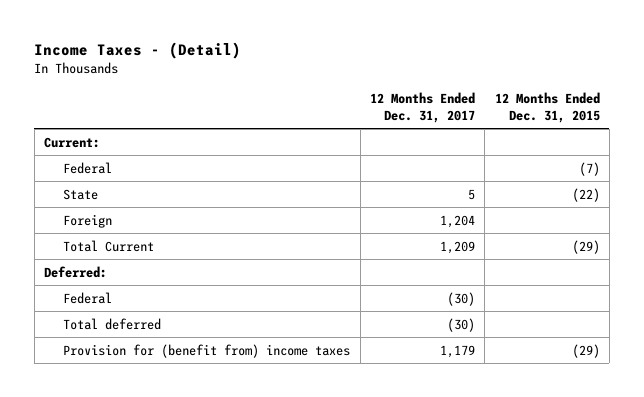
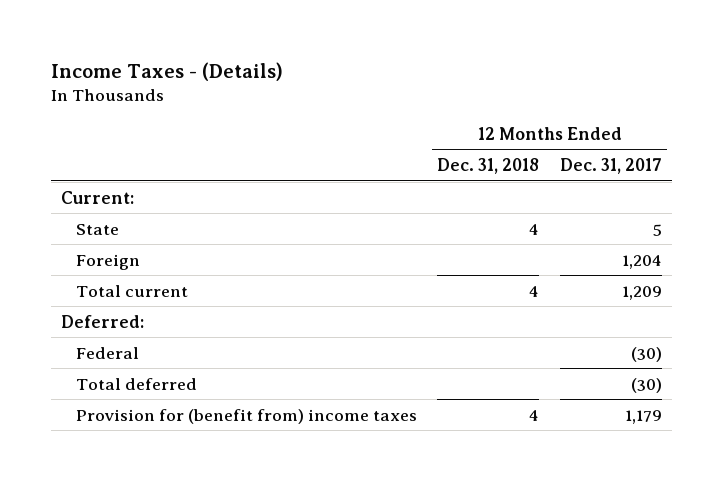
- Income Taxes - (Detail)
+ Income Taxes - (Details)
- | 12 Months Ended Dec. 31, 2017 | 12 Months Ended Dec. 31, 2015
+ | 12 Months Ended Dec. 31, 2018 | 12 Months Ended Dec. 31, 2017
- Federal | | (7)
- Total Current | 1,209 | (29)
+ Total current | 4 | 1,209

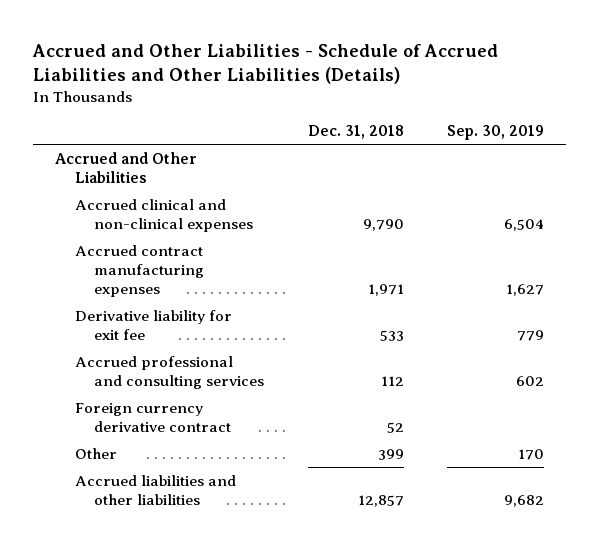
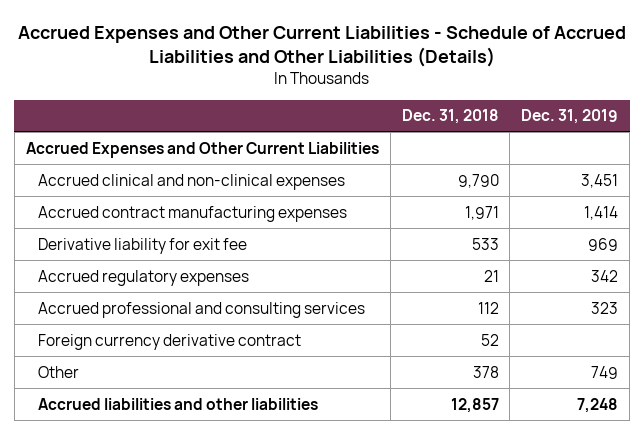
- Accrued and Other Liabilities - Schedule of Accrued Liabilities and Other Liabilities (Details)
+ Accrued Expenses and Other Current Liabilities - Schedule of Accrued Liabilities and Other Liabilities (Details)
- | Dec. 31, 2018 | Sep. 30, 2019
+ | Dec. 31, 2018 | Dec. 31, 2019
- Accrued and Other Liabilities
+ Accrued Expenses and Other Current Liabilities
+ Accrued regulatory expenses | 21 | 342
- Other | 399 | 170
+ Other | 378 | 749

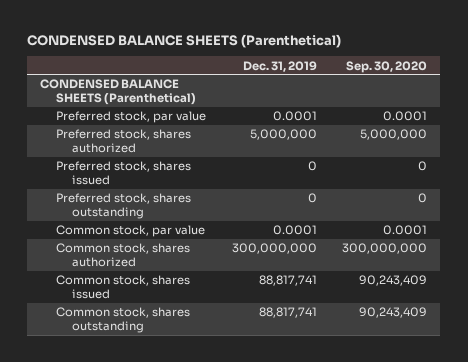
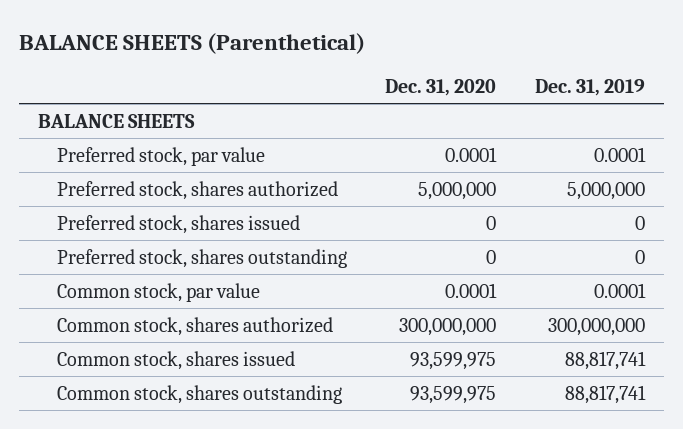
- CONDENSED BALANCE SHEETS (Parenthetical)
+ BALANCE SHEETS (Parenthetical)
- | Dec. 31, 2019 | Sep. 30, 2020
+ | Dec. 31, 2020 | Dec. 31, 2019
- CONDENSED BALANCE SHEETS (Parenthetical)
+ BALANCE SHEETS

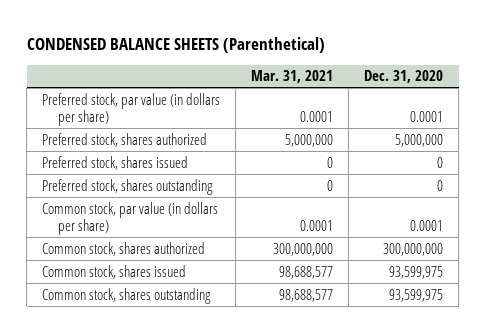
- BALANCE SHEETS (Parenthetical)
+ CONDENSED BALANCE SHEETS (Parenthetical)
- | Dec. 31, 2020 | Dec. 31, 2019
+ | Mar. 31, 2021 | Dec. 31, 2020
- BALANCE SHEETS
- Preferred stock, par value | 0.0001 | 0.0001
+ Preferred stock, par value (in dollars per share) | 0.0001 | 0.0001
- Common stock, par value | 0.0001 | 0.0001
+ Common stock, par value (in dollars per share) | 0.0001 | 0.0001

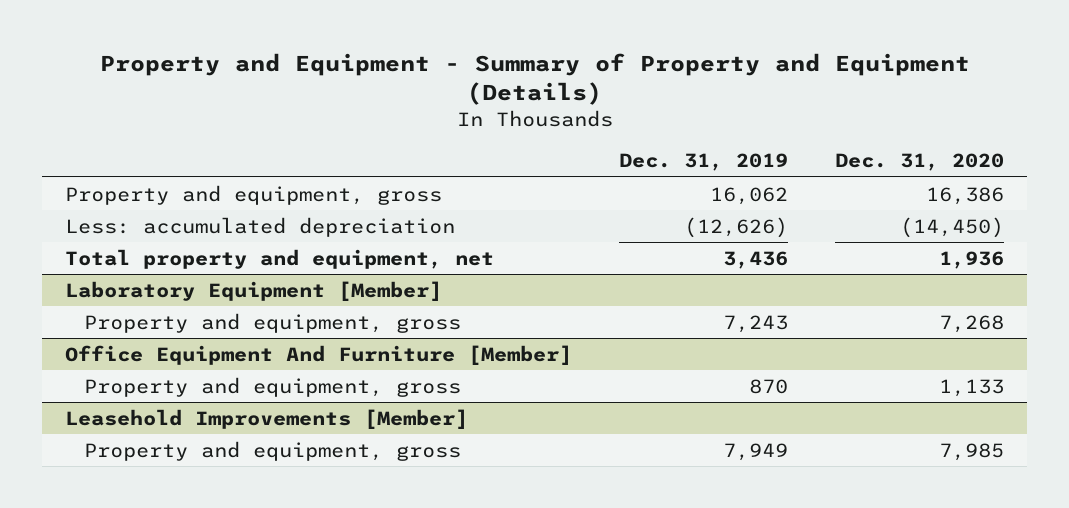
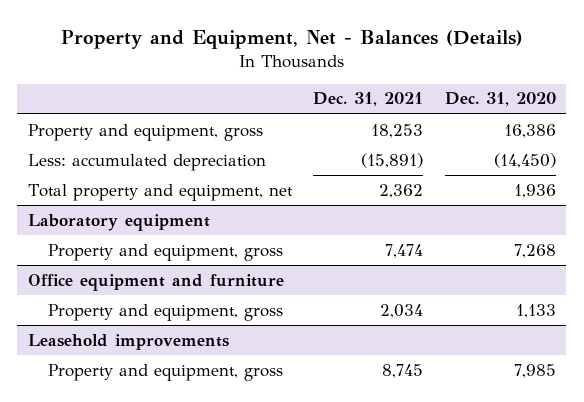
- Property and Equipment - Summary of Property and Equipment (Details)
+ Property and Equipment, Net - Balances (Details)
- | Dec. 31, 2019 | Dec. 31, 2020
+ | Dec. 31, 2021 | Dec. 31, 2020
- Laboratory Equipment [Member]
+ Laboratory equipment
- Office Equipment And Furniture [Member]
+ Office equipment and furniture
- Leasehold Improvements [Member]
+ Leasehold improvements

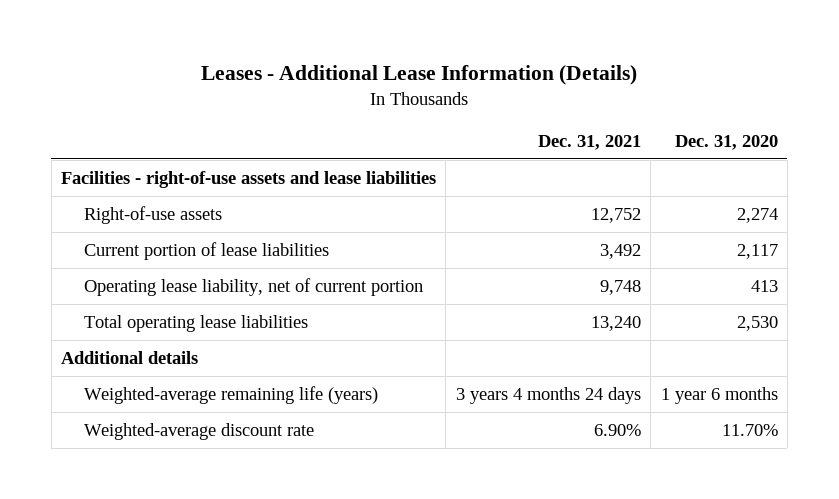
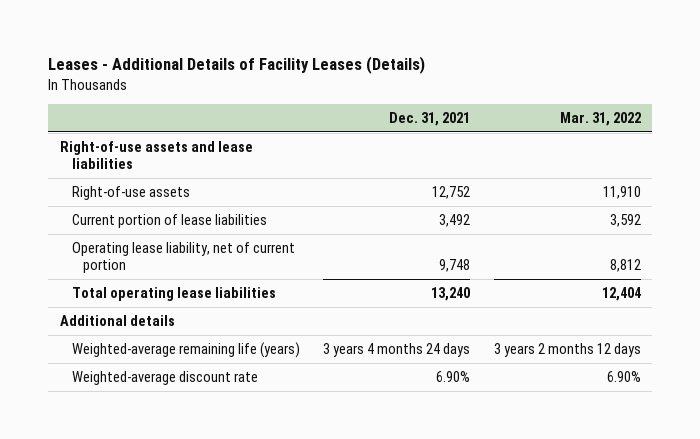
- Leases - Additional Lease Information (Details)
+ Leases - Additional Details of Facility Leases (Details)
- | Dec. 31, 2021 | Dec. 31, 2020
+ | Dec. 31, 2021 | Mar. 31, 2022
- Facilities - right-of-use assets and lease liabilities
+ Right-of-use assets and lease liabilities

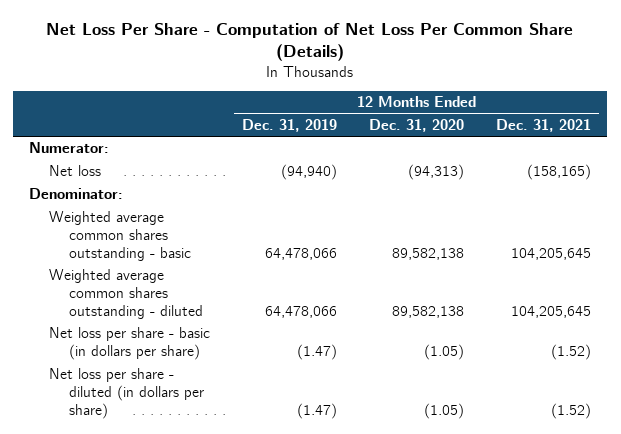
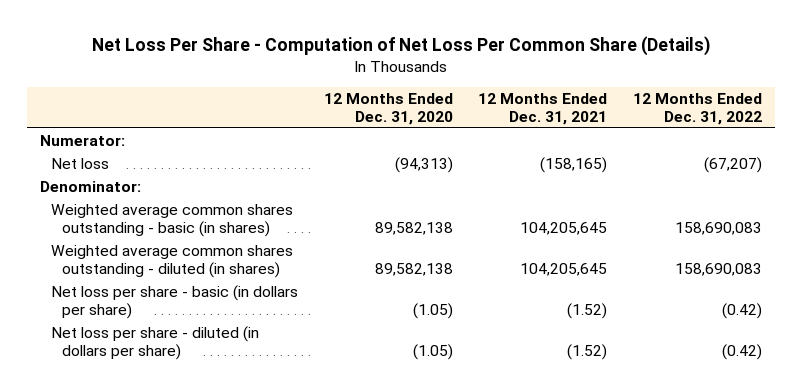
- | 12 Months Ended Dec. 31, 2019 | 12 Months Ended Dec. 31, 2020 | 12 Months Ended Dec. 31, 2021
+ | 12 Months Ended Dec. 31, 2020 | 12 Months Ended Dec. 31, 2021 | 12 Months Ended Dec. 31, 2022
- Weighted average common shares outstanding - basic | 64,478,066 | 89,582,138 | 104,205,645
- Weighted average common shares outstanding - diluted | 64,478,066 | 89,582,138 | 104,205,645
+ Weighted average common shares outstanding - basic (in shares) | 89,582,138 | 104,205,645 | 158,690,083
+ Weighted average common shares outstanding - diluted (in shares) | 89,582,138 | 104,205,645 | 158,690,083

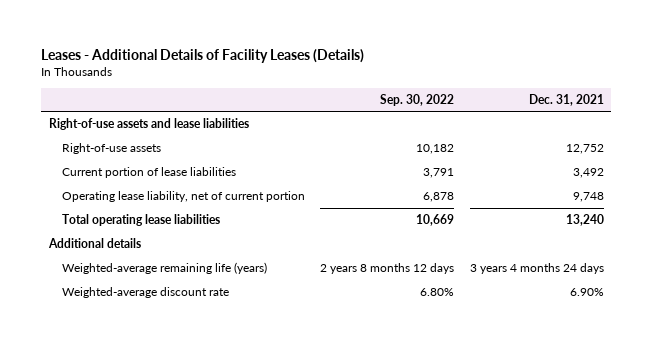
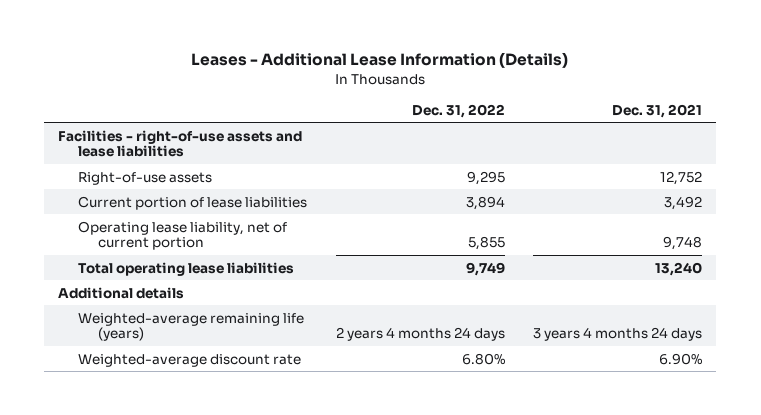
- Leases - Additional Details of Facility Leases (Details)
+ Leases - Additional Lease Information (Details)
- | Sep. 30, 2022 | Dec. 31, 2021
+ | Dec. 31, 2022 | Dec. 31, 2021
- Right-of-use assets and lease liabilities
+ Facilities - right-of-use assets and lease liabilities

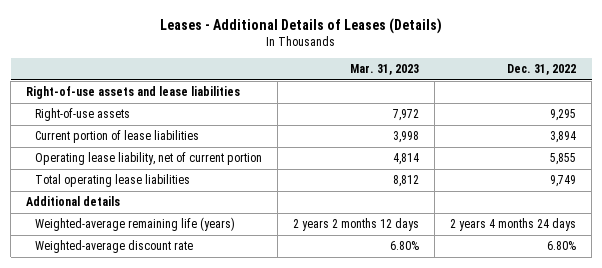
- Leases - Additional Lease Information (Details)
+ Leases - Additional Details of Leases (Details)
- | Dec. 31, 2022 | Dec. 31, 2021
+ | Mar. 31, 2023 | Dec. 31, 2022
- Facilities - right-of-use assets and lease liabilities
+ Right-of-use assets and lease liabilities

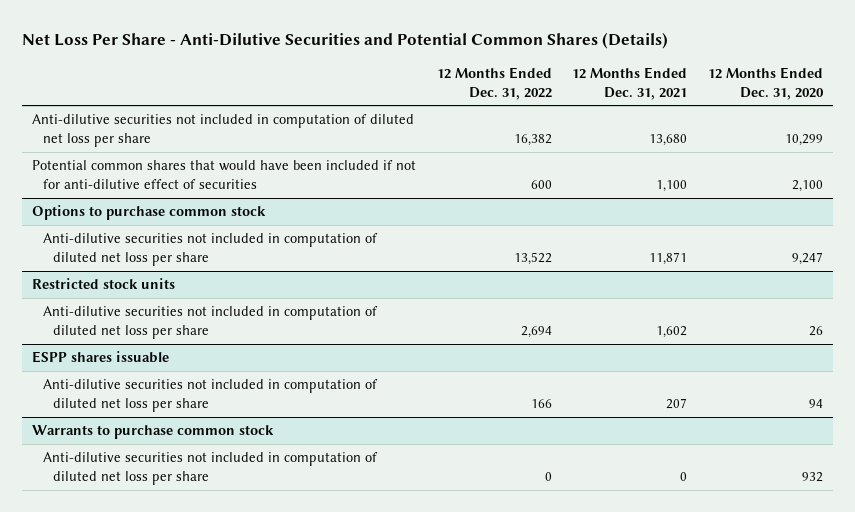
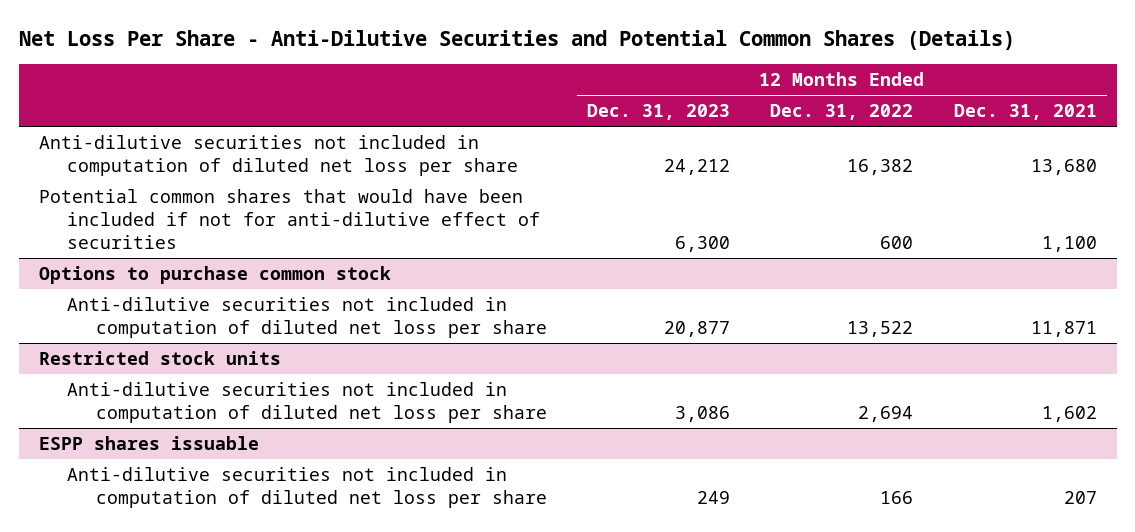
- | 12 Months Ended Dec. 31, 2022 | 12 Months Ended Dec. 31, 2021 | 12 Months Ended Dec. 31, 2020
+ | 12 Months Ended Dec. 31, 2023 | 12 Months Ended Dec. 31, 2022 | 12 Months Ended Dec. 31, 2021
- Warrants to purchase common stock
- Anti-dilutive securities not included in computation of diluted net loss per share | 0 | 0 | 932

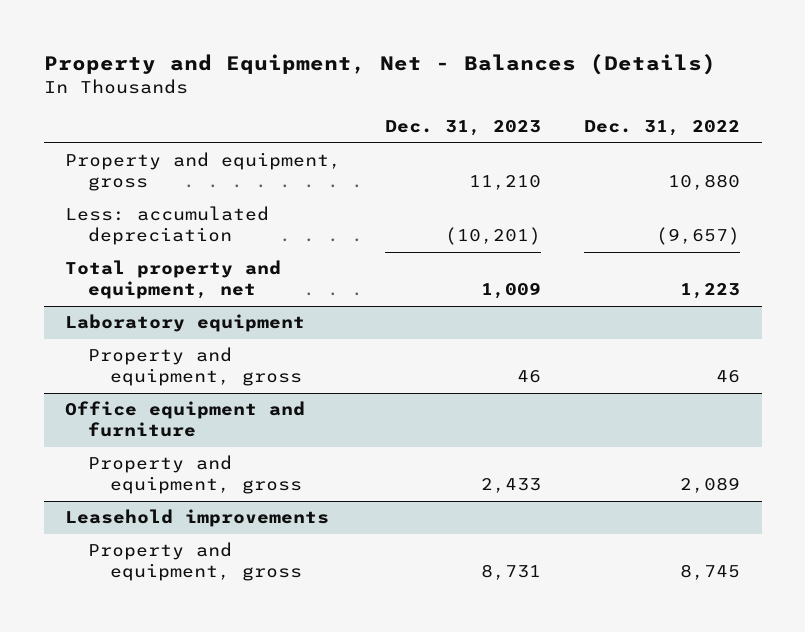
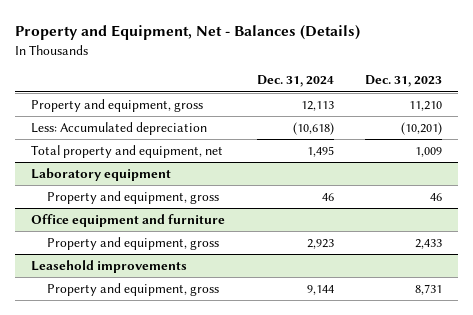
- | Dec. 31, 2023 | Dec. 31, 2022
+ | Dec. 31, 2024 | Dec. 31, 2023
- Less: accumulated depreciation | (10,201) | (9,657)
+ Less: Accumulated depreciation | (10,618) | (10,201)

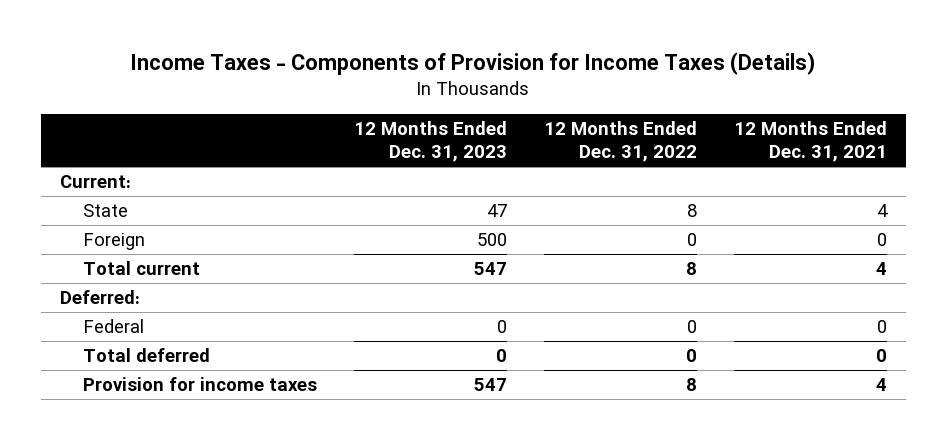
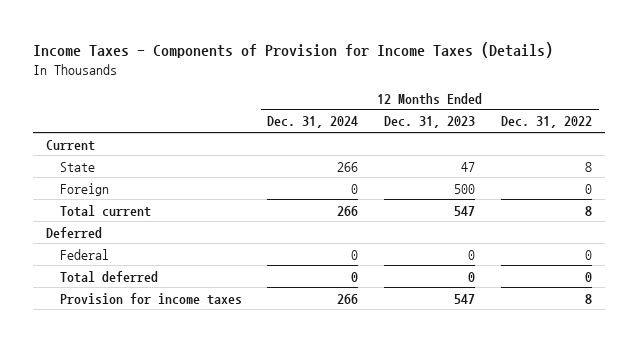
- | 12 Months Ended Dec. 31, 2023 | 12 Months Ended Dec. 31, 2022 | 12 Months Ended Dec. 31, 2021
+ | 12 Months Ended Dec. 31, 2024 | 12 Months Ended Dec. 31, 2023 | 12 Months Ended Dec. 31, 2022
- Current:
+ Current
- Deferred:
+ Deferred

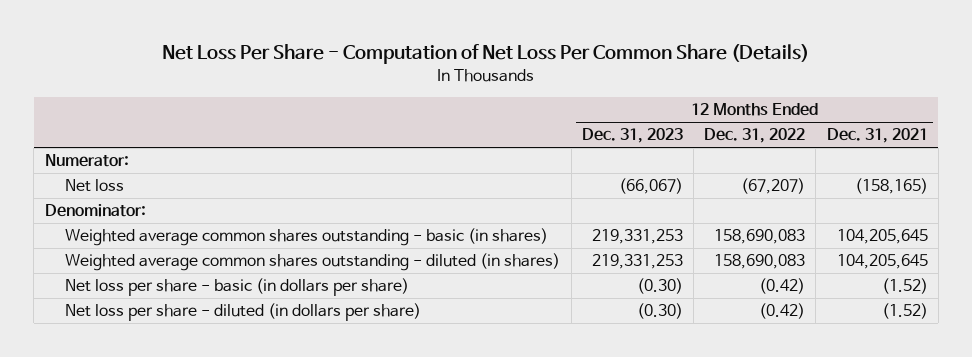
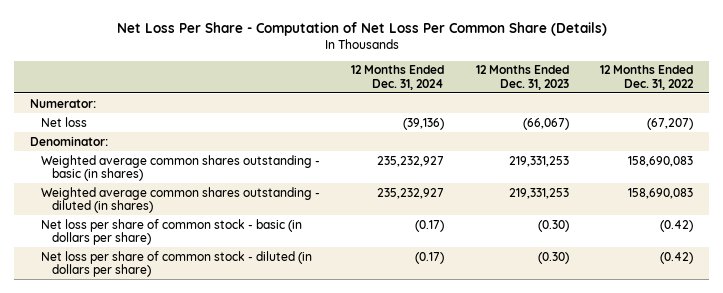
- | 12 Months Ended Dec. 31, 2023 | 12 Months Ended Dec. 31, 2022 | 12 Months Ended Dec. 31, 2021
+ | 12 Months Ended Dec. 31, 2024 | 12 Months Ended Dec. 31, 2023 | 12 Months Ended Dec. 31, 2022
- Net loss per share - basic (in dollars per share) | (0.30) | (0.42) | (1.52)
- Net loss per share - diluted (in dollars per share) | (0.30) | (0.42) | (1.52)
+ Net loss per share of common stock - basic (in dollars per share) | (0.17) | (0.30) | (0.42)
+ Net loss per share of common stock - diluted (in dollars per share) | (0.17) | (0.30) | (0.42)

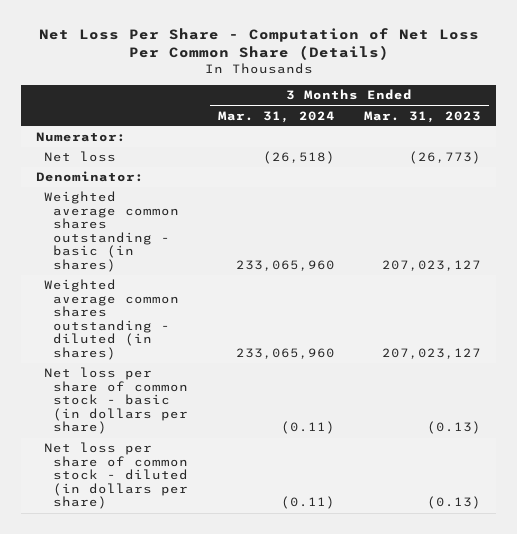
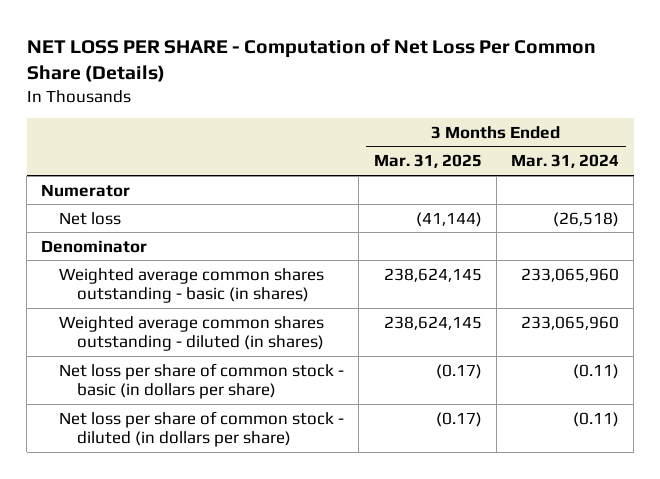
- Net Loss Per Share - Computation of Net Loss Per Common Share (Details)
+ NET LOSS PER SHARE - Computation of Net Loss Per Common Share (Details)
- | 3 Months Ended Mar. 31, 2024 | 3 Months Ended Mar. 31, 2023
+ | 3 Months Ended Mar. 31, 2025 | 3 Months Ended Mar. 31, 2024
- Numerator:
+ Numerator
- Denominator:
+ Denominator

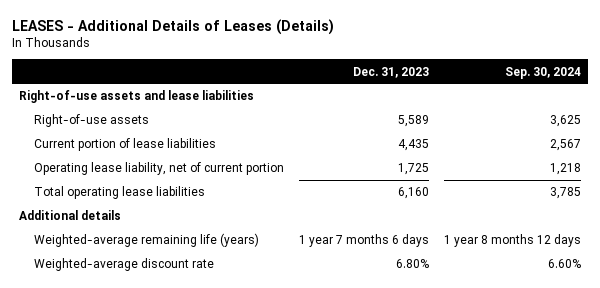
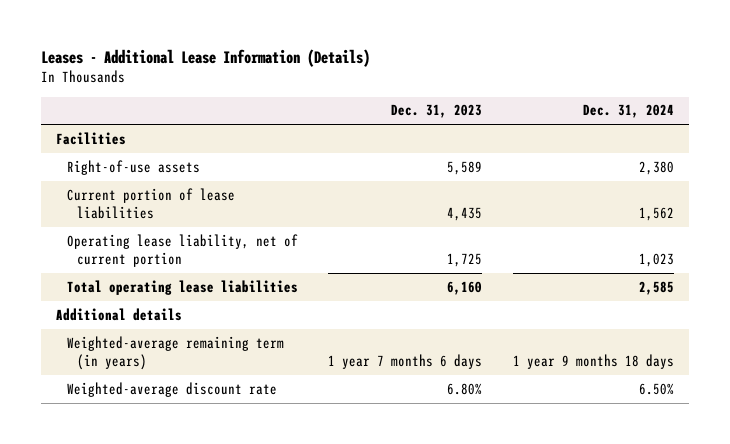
- LEASES - Additional Details of Leases (Details)
+ Leases - Additional Lease Information (Details)
- | Dec. 31, 2023 | Sep. 30, 2024
+ | Dec. 31, 2023 | Dec. 31, 2024
- Right-of-use assets and lease liabilities
+ Facilities
- Weighted-average remaining life (years) | 1 year 7 months 6 days | 1 year 8 months 12 days
+ Weighted-average remaining term (in years) | 1 year 7 months 6 days | 1 year 9 months 18 days

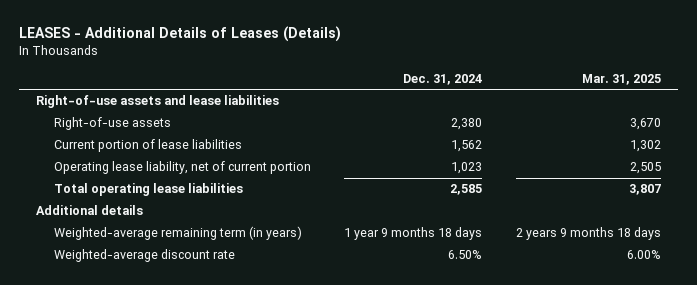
- Leases - Additional Lease Information (Details)
+ LEASES - Additional Details of Leases (Details)
- | Dec. 31, 2023 | Dec. 31, 2024
+ | Dec. 31, 2024 | Mar. 31, 2025
- Facilities
+ Right-of-use assets and lease liabilities

